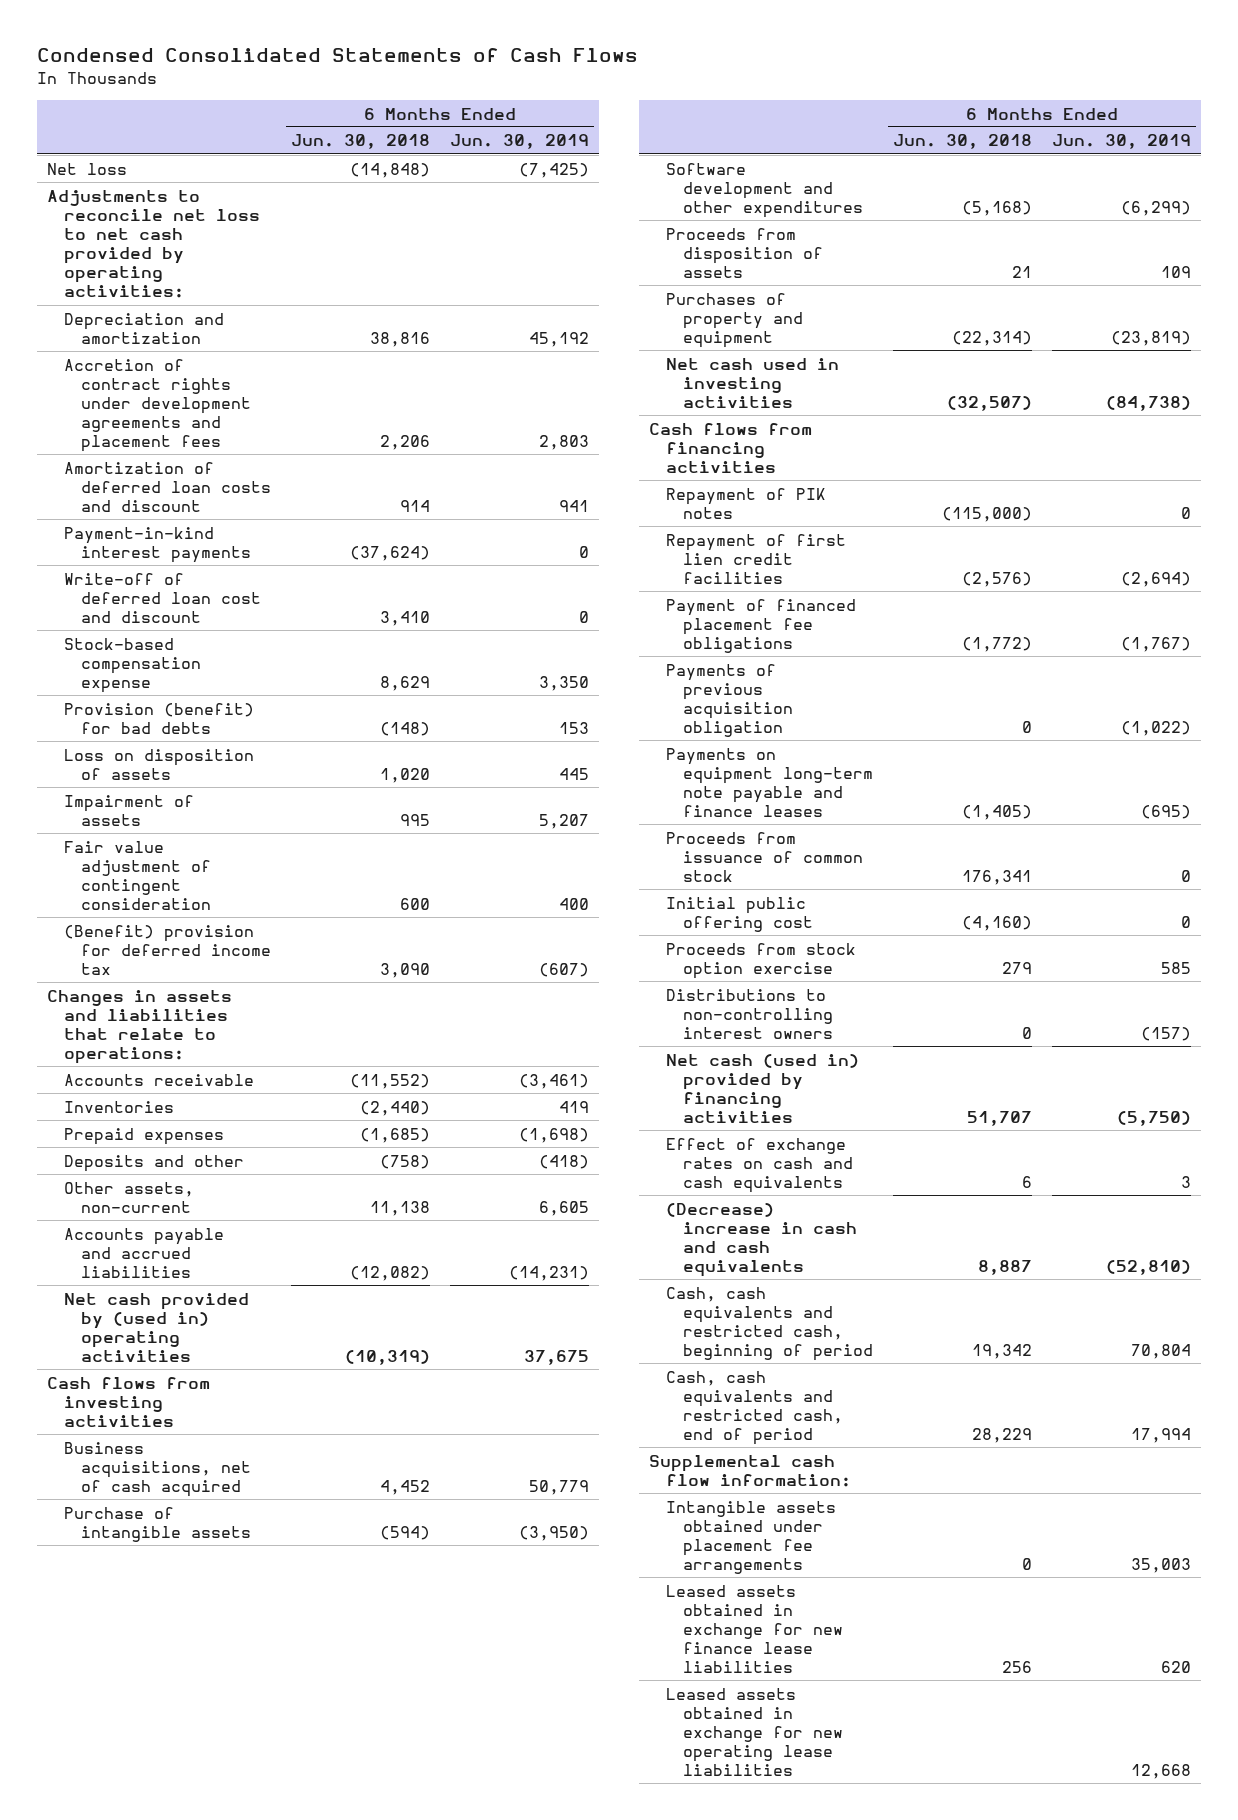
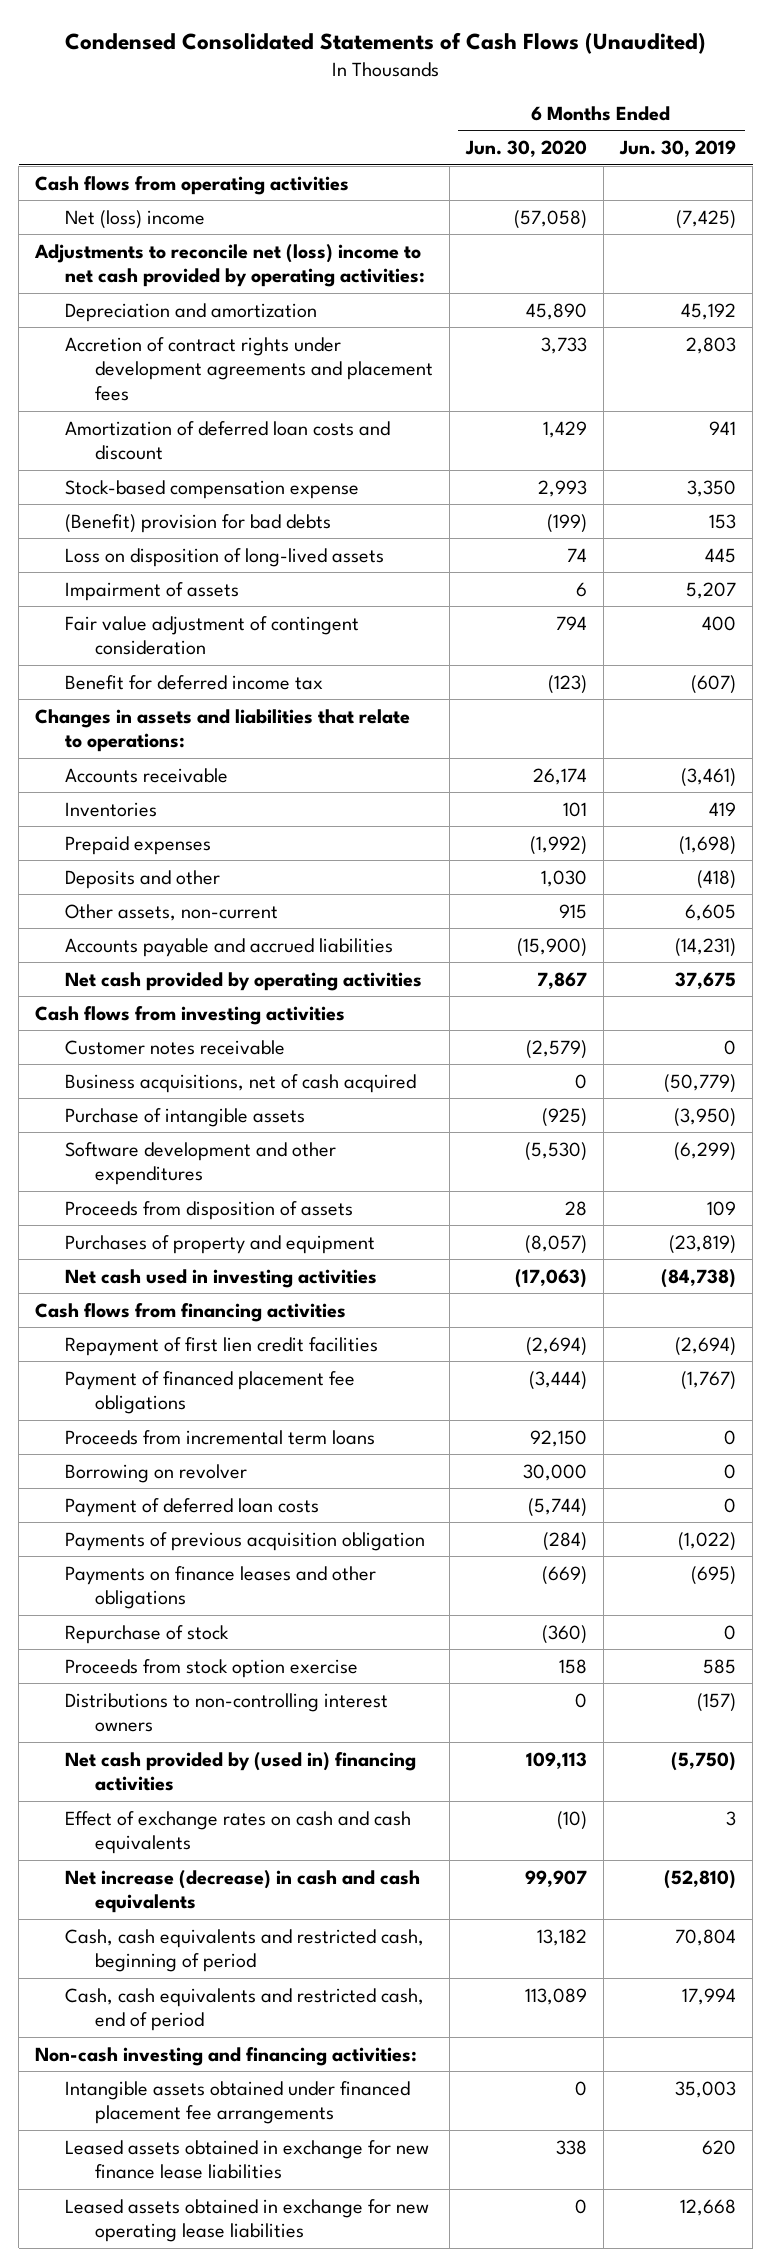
- Condensed Consolidated Statements of Cash Flows
+ Condensed Consolidated Statements of Cash Flows (Unaudited)
- | 6 Months Ended Jun. 30, 2018 | 6 Months Ended Jun. 30, 2019
+ | 6 Months Ended Jun. 30, 2020 | 6 Months Ended Jun. 30, 2019
- Net loss | (14,848) | (7,425)
- Adjustments to reconcile net loss to net cash provided by operating activities:
+ Cash flows from operating activities
+ Net (loss) income | (57,058) | (7,425)
+ Adjustments to reconcile net (loss) income to net cash provided by operating activities:
- Payment-in-kind interest payments | (37,624) | 0
- Write-off of deferred loan cost and discount | 3,410 | 0
- Provision (benefit) for bad debts | (148) | 153
- Loss on disposition of assets | 1,020 | 445
+ (Benefit) provision for bad debts | (199) | 153
+ Loss on disposition of long-lived assets | 74 | 445
- (Benefit) provision for deferred income tax | 3,090 | (607)
+ Benefit for deferred income tax | (123) | (607)
- Net cash provided by (used in) operating activities | (10,319) | 37,675
+ Net cash provided by operating activities | 7,867 | 37,675
- Business acquisitions, net of cash acquired | 4,452 | 50,779
+ Customer notes receivable | (2,579) | 0
+ Business acquisitions, net of cash acquired | 0 | (50,779)
- Repayment of PIK notes | (115,000) | 0
+ Proceeds from incremental term loans | 92,150 | 0
+ Borrowing on revolver | 30,000 | 0
+ Payment of deferred loan costs | (5,744) | 0
- Payments on equipment long-term note payable and finance leases | (1,405) | (695)
- Proceeds from issuance of common stock | 176,341 | 0
- Initial public offering cost | (4,160) | 0
+ Payments on finance leases and other obligations | (669) | (695)
+ Repurchase of stock | (360) | 0
- Net cash (used in) provided by financing activities | 51,707 | (5,750)
+ Net cash provided by (used in) financing activities | 109,113 | (5,750)
- (Decrease) increase in cash and cash equivalents | 8,887 | (52,810)
+ Net increase (decrease) in cash and cash equivalents | 99,907 | (52,810)
- Supplemental cash flow information:
- Intangible assets obtained under placement fee arrangements | 0 | 35,003
+ Non-cash investing and financing activities:
+ Intangible assets obtained under financed placement fee arrangements | 0 | 35,003

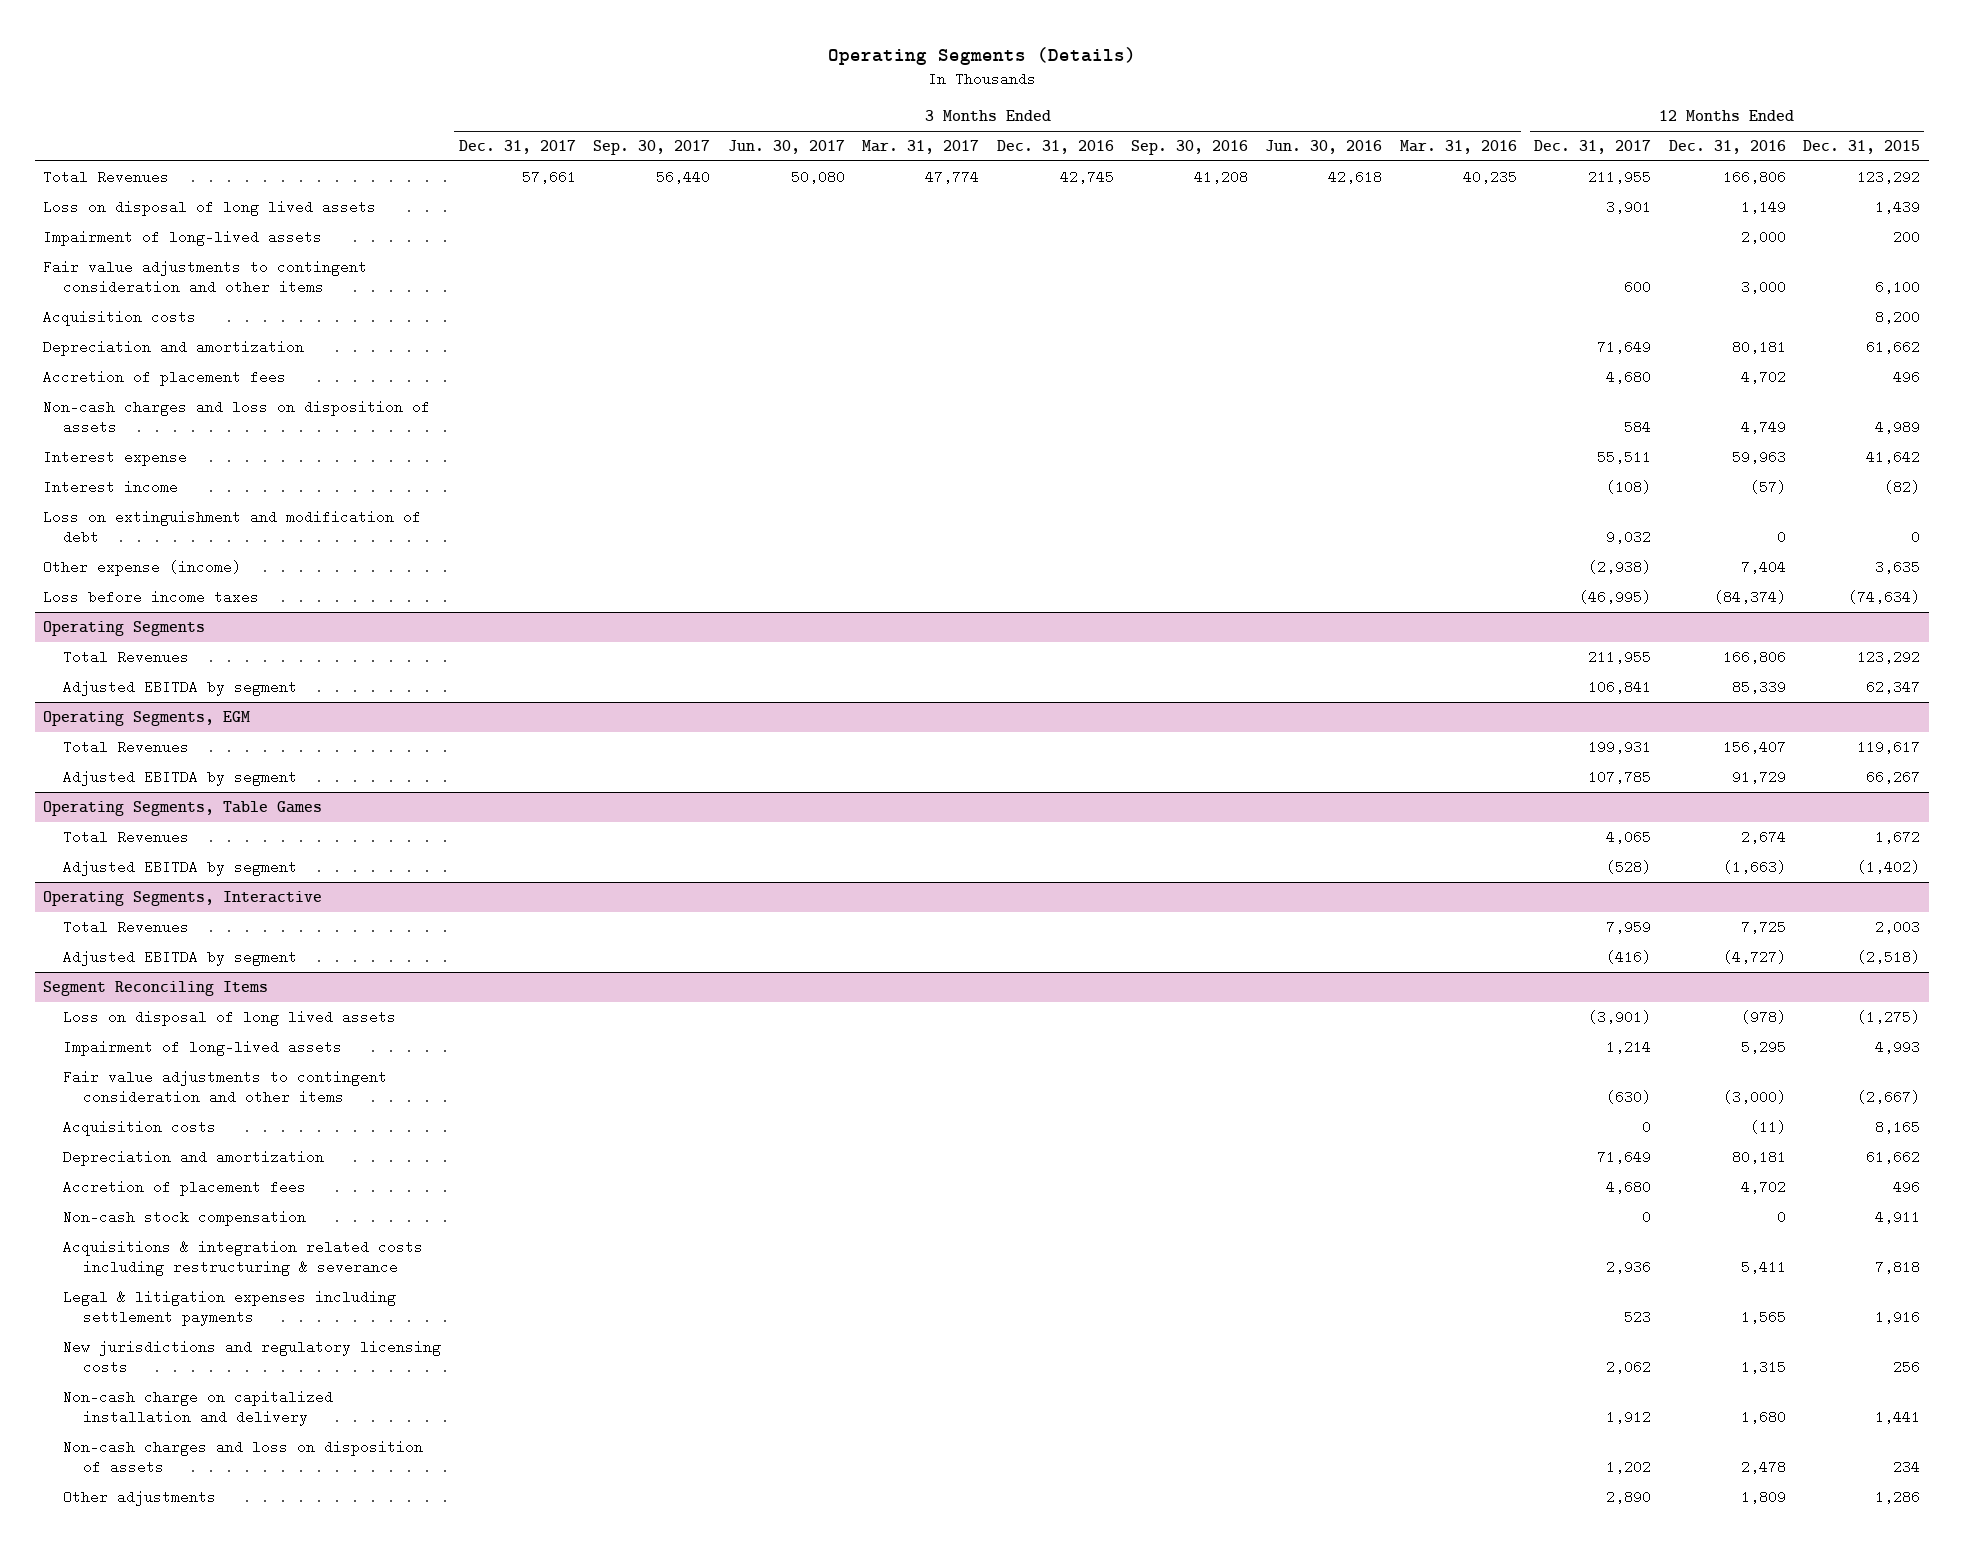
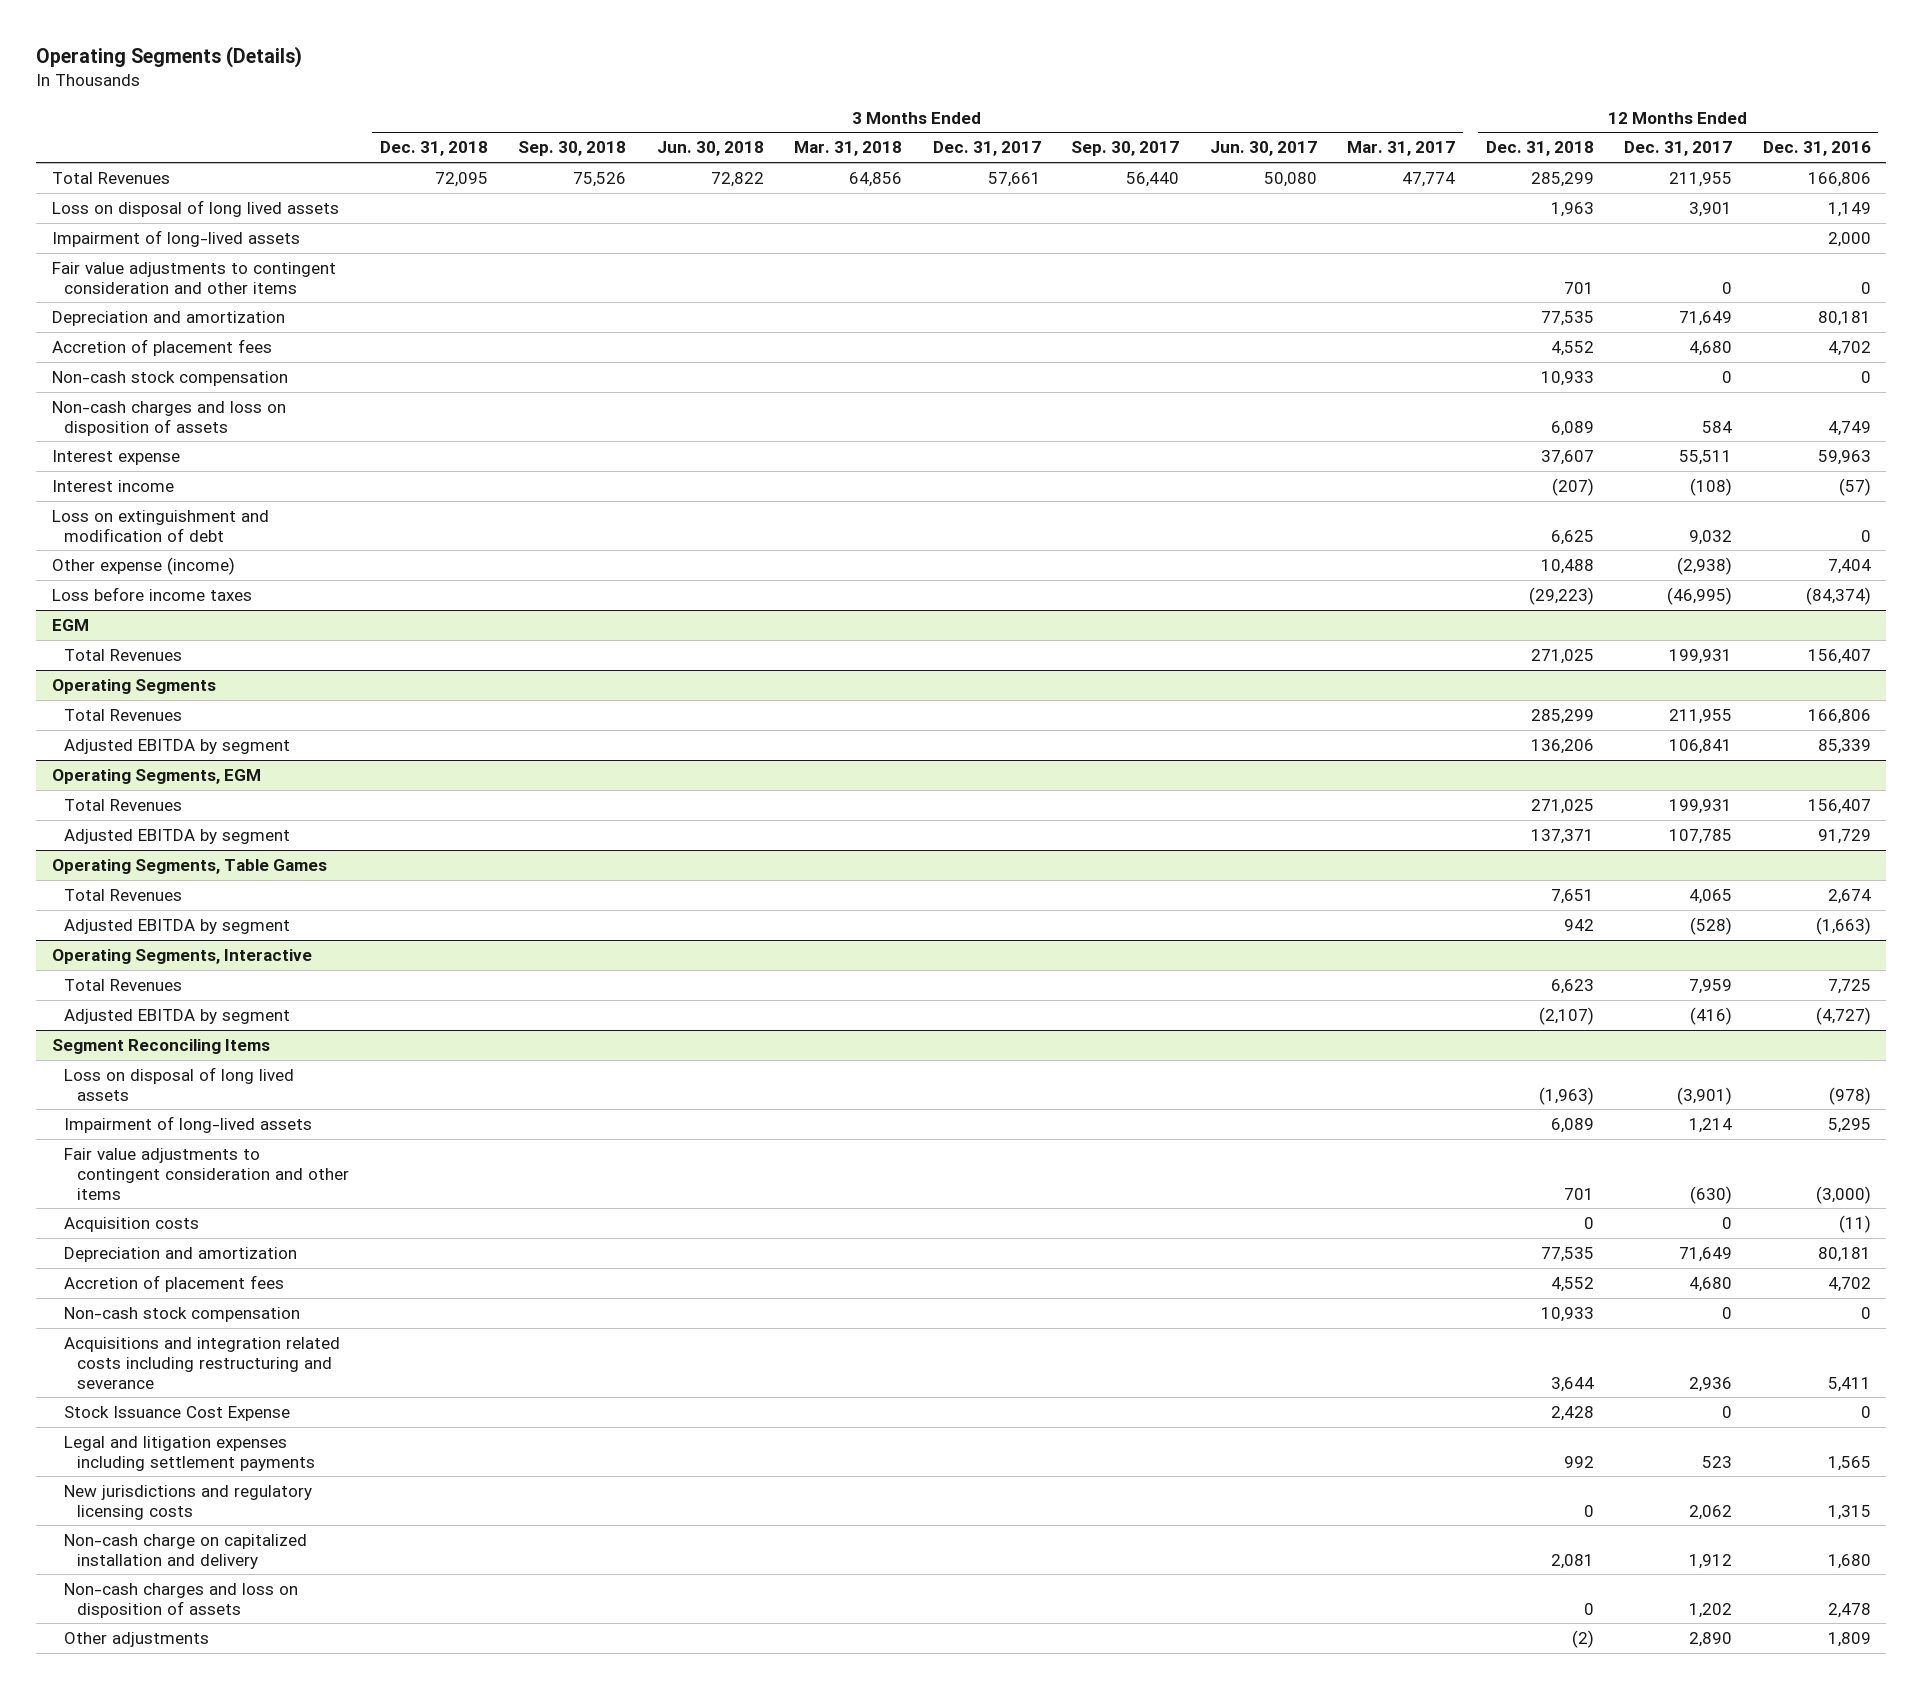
- | 3 Months Ended Dec. 31, 2017 | 3 Months Ended Sep. 30, 2017 | 3 Months Ended Jun. 30, 2017 | 3 Months Ended Mar. 31, 2017 | 3 Months Ended Dec. 31, 2016 | 3 Months Ended Sep. 30, 2016 | 3 Months Ended Jun. 30, 2016 | 3 Months Ended Mar. 31, 2016 | 12 Months Ended Dec. 31, 2017 | 12 Months Ended Dec. 31, 2016 | 12 Months Ended Dec. 31, 2015
+ | 3 Months Ended Dec. 31, 2018 | 3 Months Ended Sep. 30, 2018 | 3 Months Ended Jun. 30, 2018 | 3 Months Ended Mar. 31, 2018 | 3 Months Ended Dec. 31, 2017 | 3 Months Ended Sep. 30, 2017 | 3 Months Ended Jun. 30, 2017 | 3 Months Ended Mar. 31, 2017 | 12 Months Ended Dec. 31, 2018 | 12 Months Ended Dec. 31, 2017 | 12 Months Ended Dec. 31, 2016
- Fair value adjustments to contingent consideration and other items | | | | | | | | | 600 | 3,000 | 6,100
- Acquisition costs | | | | | | | | | | | 8,200
+ Fair value adjustments to contingent consideration and other items | | | | | | | | | 701 | 0 | 0
+ Non-cash stock compensation | | | | | | | | | 10,933 | 0 | 0
+ EGM
+ Total Revenues | | | | | | | | | 271,025 | 199,931 | 156,407
@ Segment Reconciling Items
- Acquisitions & integration related costs including restructuring & severance | | | | | | | | | 2,936 | 5,411 | 7,818
- Legal & litigation expenses including settlement payments | | | | | | | | | 523 | 1,565 | 1,916
+ Acquisitions and integration related costs including restructuring and severance | | | | | | | | | 3,644 | 2,936 | 5,411
+ Stock Issuance Cost Expense | | | | | | | | | 2,428 | 0 | 0
+ Legal and litigation expenses including settlement payments | | | | | | | | | 992 | 523 | 1,565

